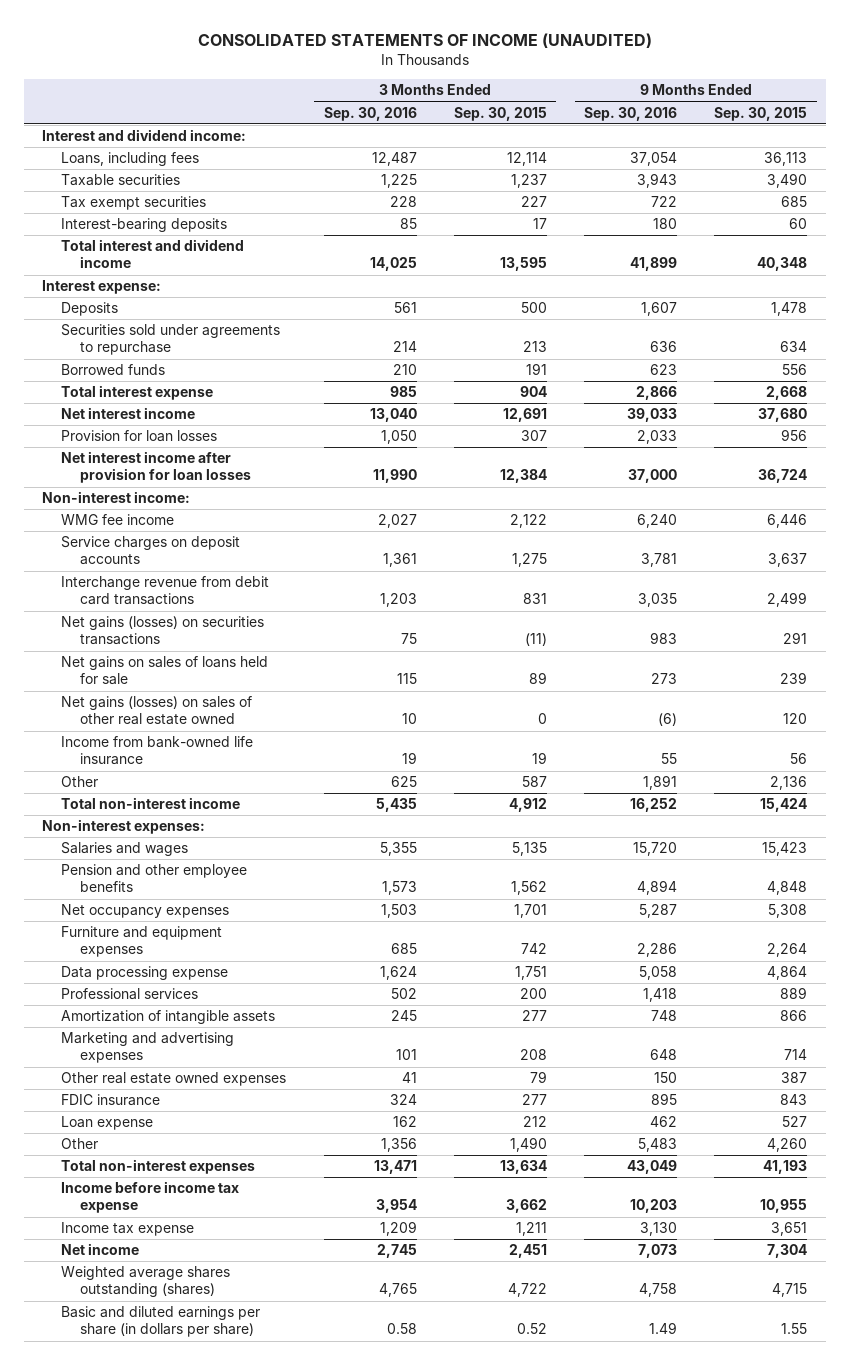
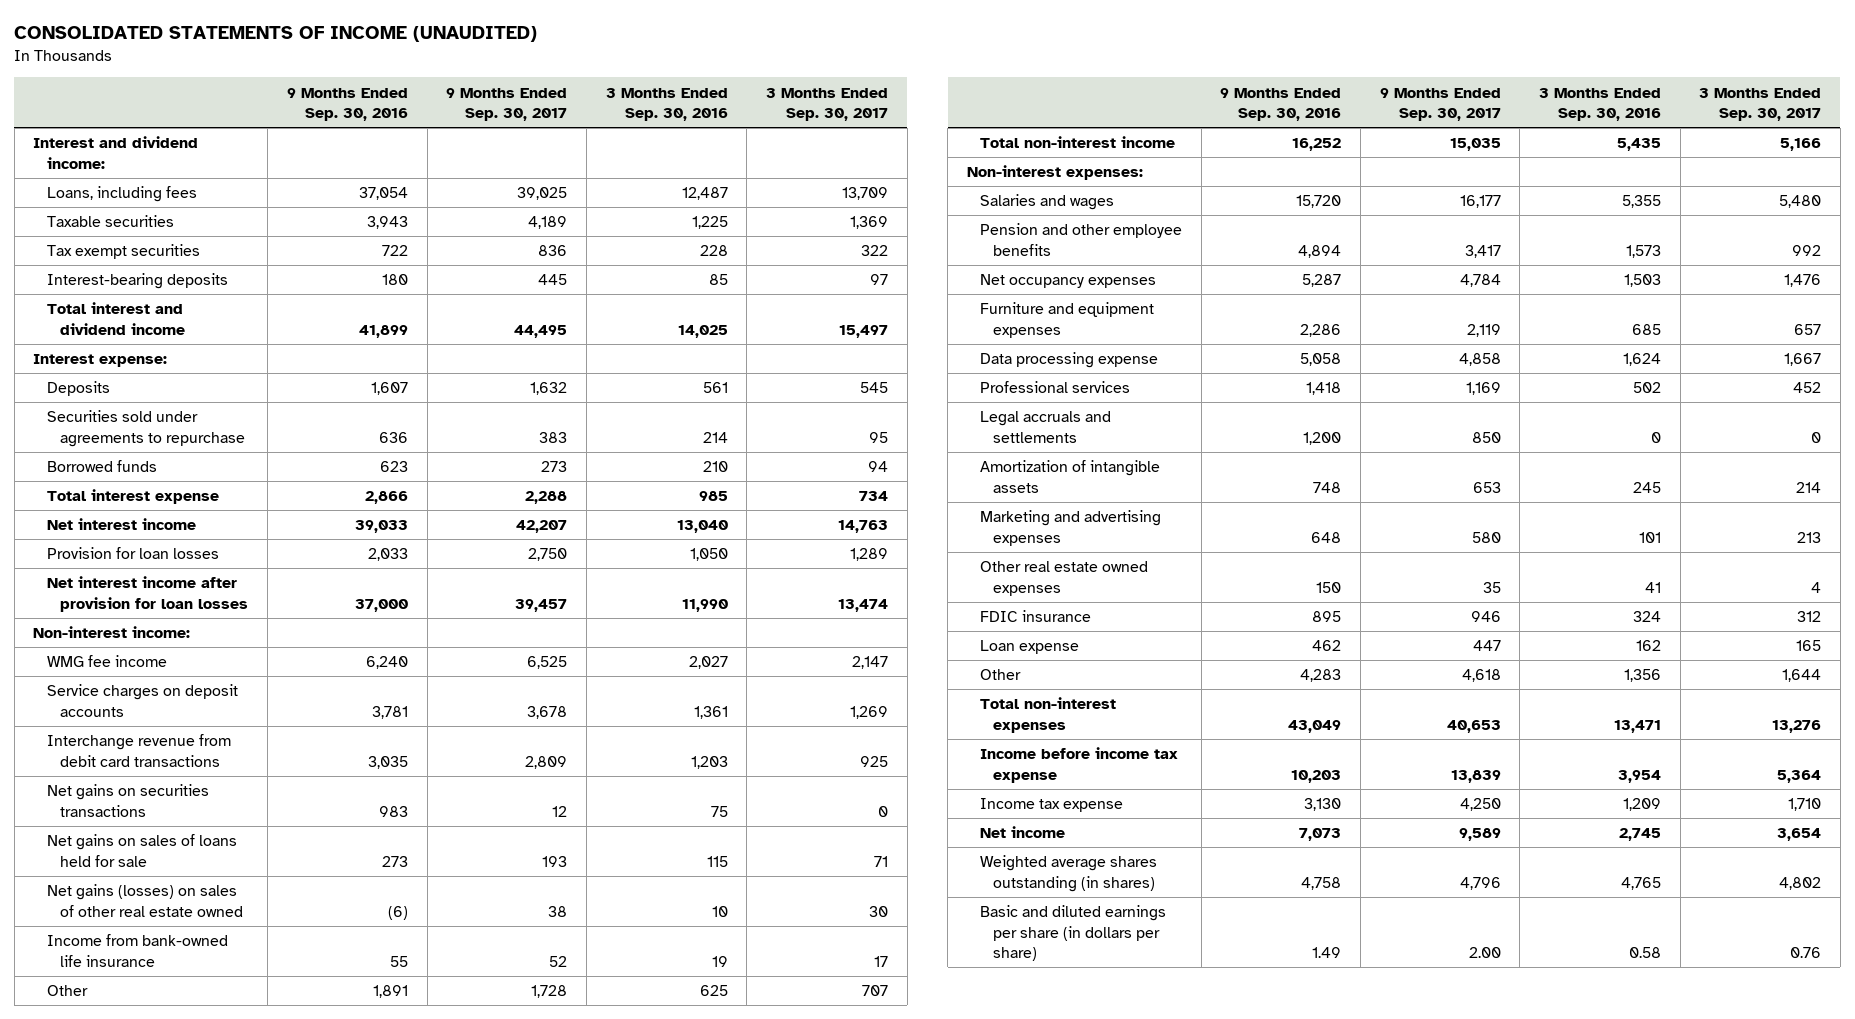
- | 3 Months Ended Sep. 30, 2016 | 3 Months Ended Sep. 30, 2015 | 9 Months Ended Sep. 30, 2016 | 9 Months Ended Sep. 30, 2015
+ | 9 Months Ended Sep. 30, 2016 | 9 Months Ended Sep. 30, 2017 | 3 Months Ended Sep. 30, 2016 | 3 Months Ended Sep. 30, 2017
- Net gains (losses) on securities transactions | 75 | (11) | 983 | 291
+ Net gains on securities transactions | 983 | 12 | 75 | 0
+ Legal accruals and settlements | 1,200 | 850 | 0 | 0
- Other | 1,356 | 1,490 | 5,483 | 4,260
+ Other | 4,283 | 4,618 | 1,356 | 1,644
- Weighted average shares outstanding (shares) | 4,765 | 4,722 | 4,758 | 4,715
+ Weighted average shares outstanding (in shares) | 4,758 | 4,796 | 4,765 | 4,802

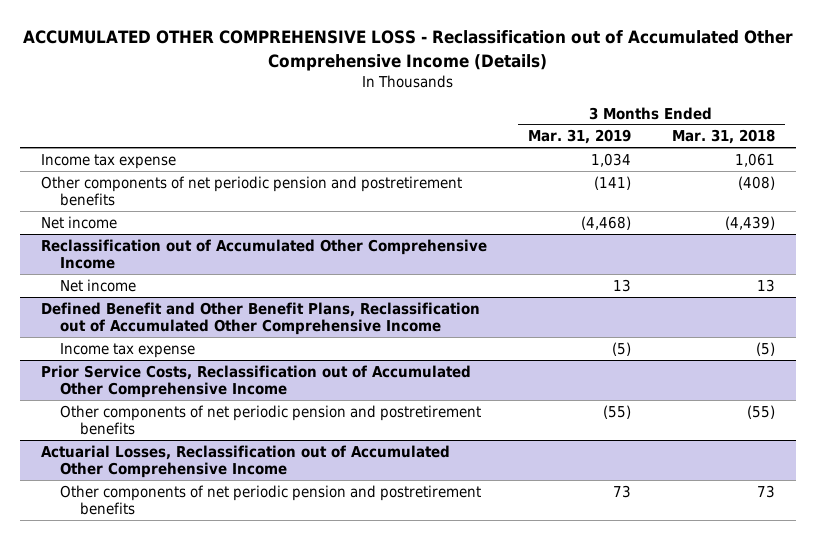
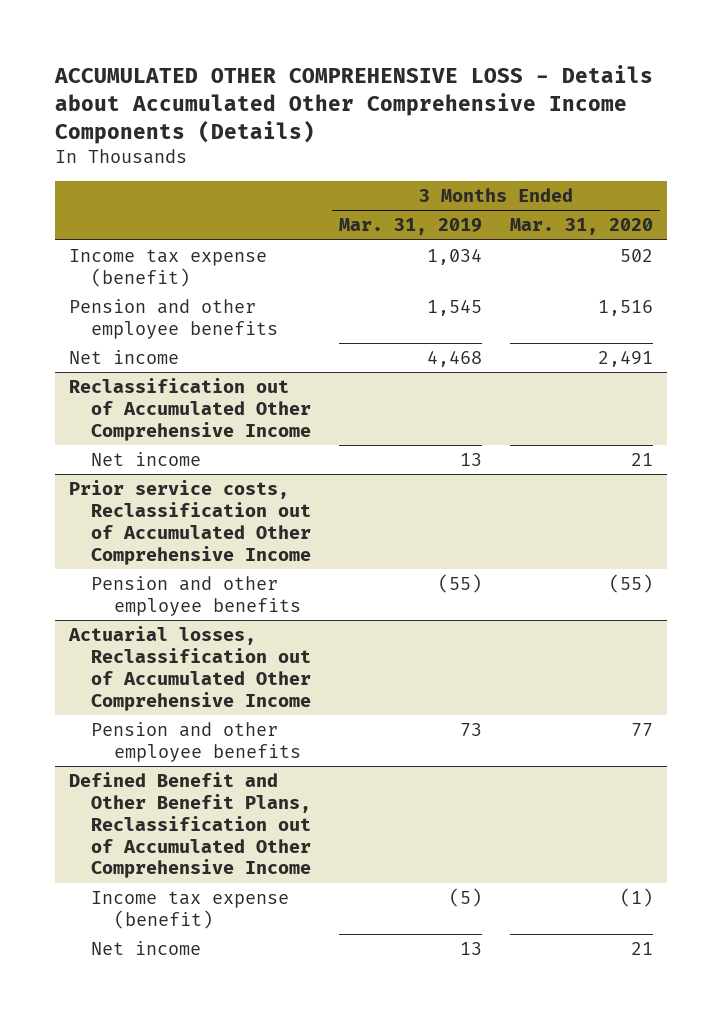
- ACCUMULATED OTHER COMPREHENSIVE LOSS - Reclassification out of Accumulated Other Comprehensive Income (Details)
+ ACCUMULATED OTHER COMPREHENSIVE LOSS - Details about Accumulated Other Comprehensive Income Components (Details)
- | 3 Months Ended Mar. 31, 2019 | 3 Months Ended Mar. 31, 2018
+ | 3 Months Ended Mar. 31, 2019 | 3 Months Ended Mar. 31, 2020
- Income tax expense | 1,034 | 1,061
- Other components of net periodic pension and postretirement benefits | (141) | (408)
- Net income | (4,468) | (4,439)
+ Income tax expense (benefit) | 1,034 | 502
+ Pension and other employee benefits | 1,545 | 1,516
+ Net income | 4,468 | 2,491
+ Prior service costs, Reclassification out of Accumulated Other Comprehensive Income
+ Pension and other employee benefits | (55) | (55)
+ Actuarial losses, Reclassification out of Accumulated Other Comprehensive Income
+ Pension and other employee benefits | 73 | 77
@ Defined Benefit and Other Benefit Plans, Reclassification out of Accumulated Other Comprehensive Income
- Income tax expense | (5) | (5)
- Prior Service Costs, Reclassification out of Accumulated Other Comprehensive Income
- Other components of net periodic pension and postretirement benefits | (55) | (55)
- Actuarial Losses, Reclassification out of Accumulated Other Comprehensive Income
- Other components of net periodic pension and postretirement benefits | 73 | 73
@ Defined Benefit and Other Benefit Plans, Reclassification out of Accumulated Other Comprehensive Income
+ Income tax expense (benefit) | (5) | (1)
+ Net income | 13 | 21

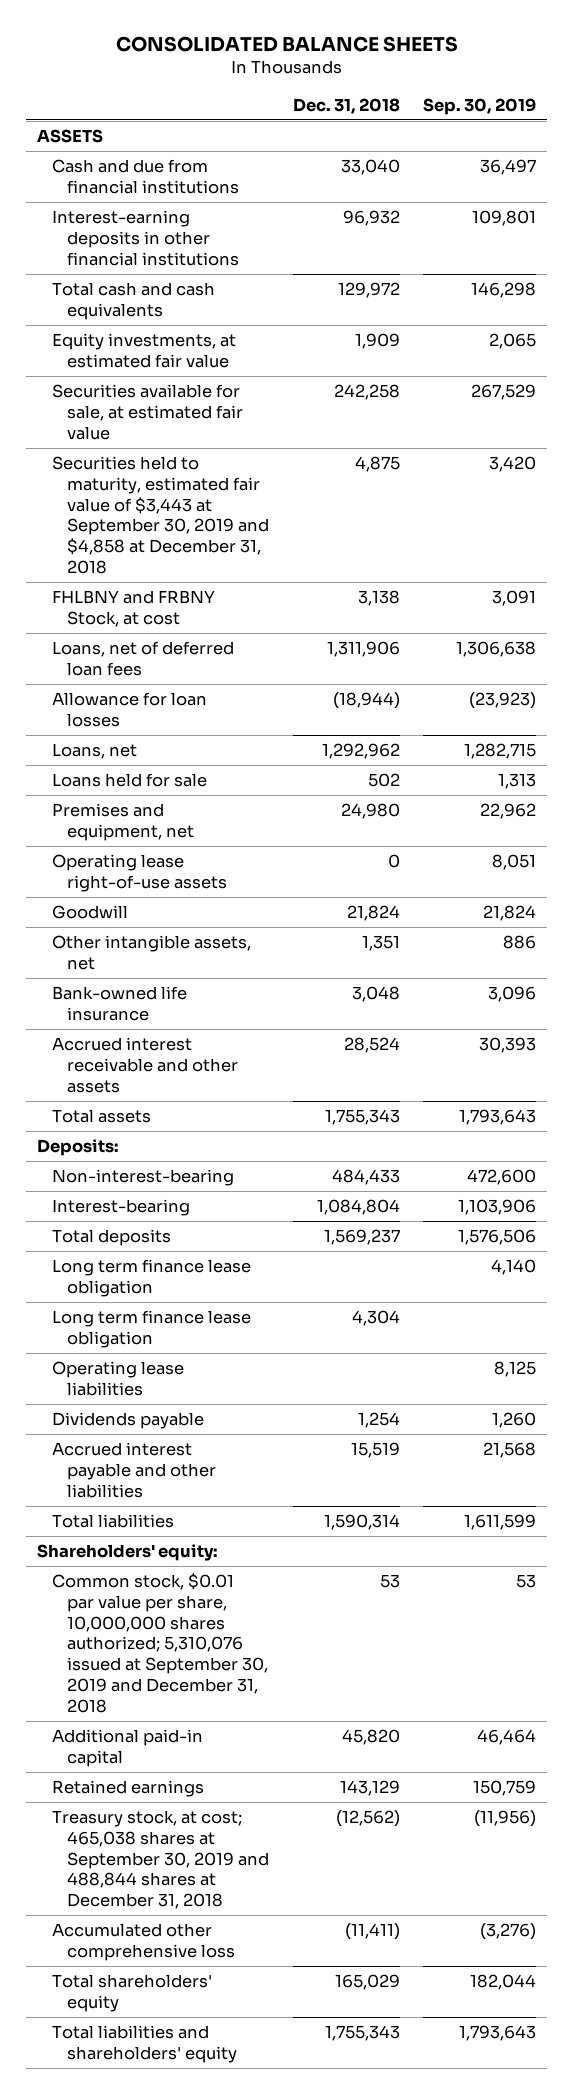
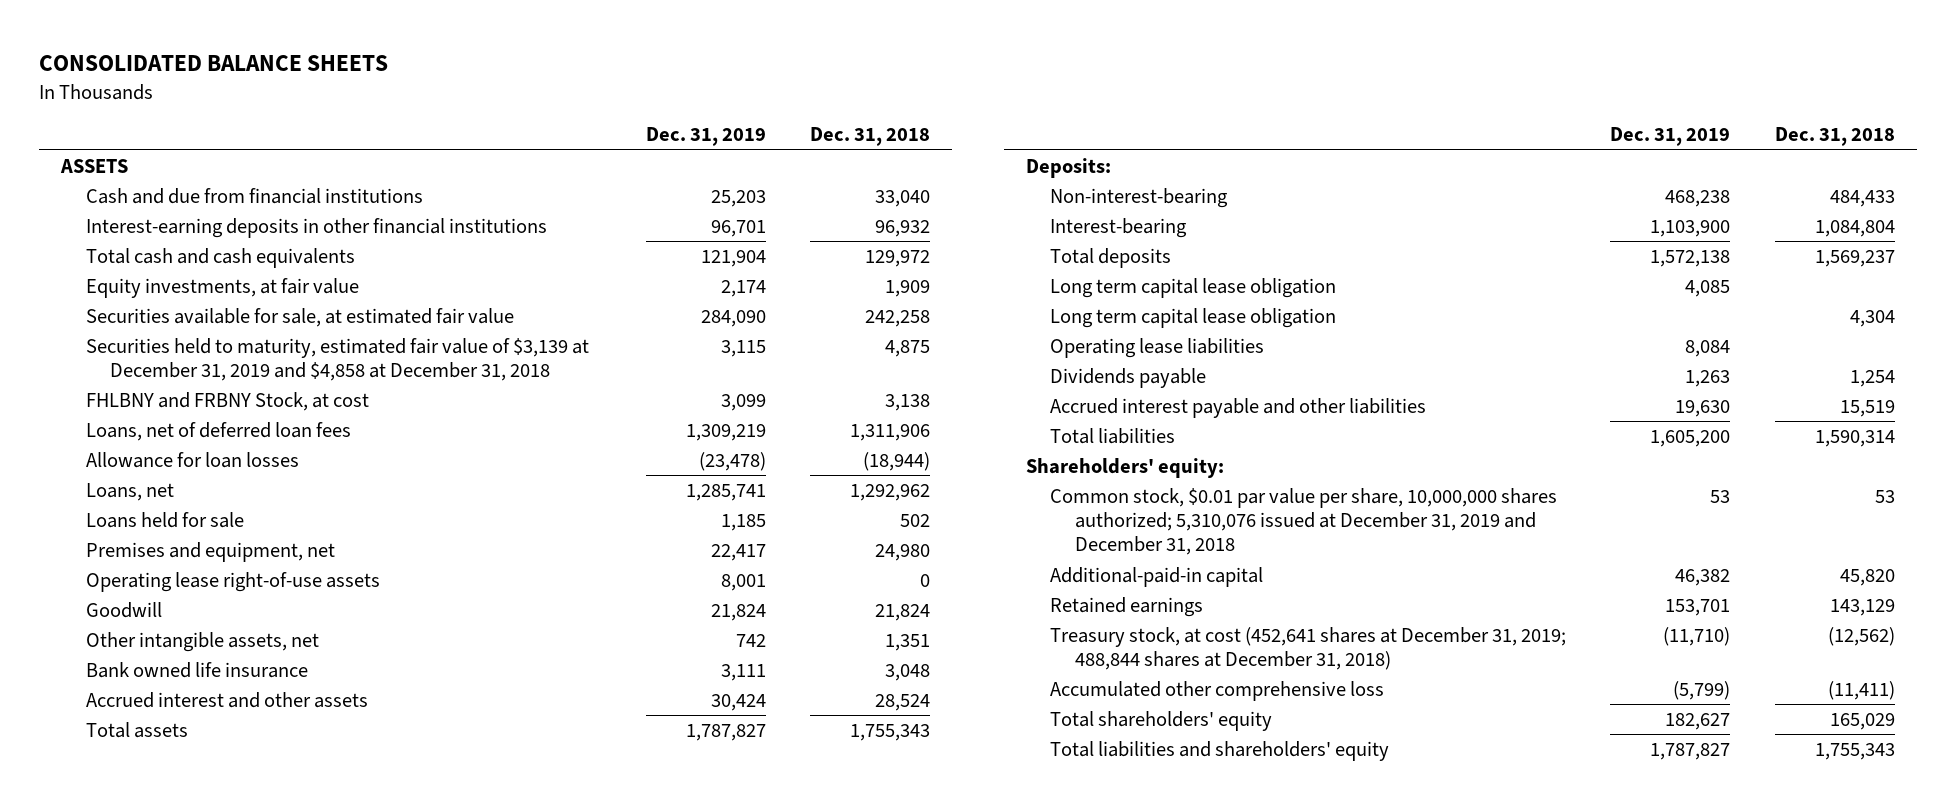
- | Dec. 31, 2018 | Sep. 30, 2019
+ | Dec. 31, 2019 | Dec. 31, 2018
- Equity investments, at estimated fair value | 1,909 | 2,065
+ Equity investments, at fair value | 2,174 | 1,909
- Securities held to maturity, estimated fair value of $3,443 at September 30, 2019 and $4,858 at December 31, 2018 | 4,875 | 3,420
+ Securities held to maturity, estimated fair value of $3,139 at December 31, 2019 and $4,858 at December 31, 2018 | 3,115 | 4,875
- Bank-owned life insurance | 3,048 | 3,096
- Accrued interest receivable and other assets | 28,524 | 30,393
+ Bank owned life insurance | 3,111 | 3,048
+ Accrued interest and other assets | 30,424 | 28,524
- Long term finance lease obligation | | 4,140
- Long term finance lease obligation | 4,304 |
+ Long term capital lease obligation | 4,085 |
+ Long term capital lease obligation | | 4,304
- Common stock, $0.01 par value per share, 10,000,000 shares authorized; 5,310,076 issued at September 30, 2019 and December 31, 2018 | 53 | 53
- Additional paid-in capital | 45,820 | 46,464
+ Common stock, $0.01 par value per share, 10,000,000 shares authorized; 5,310,076 issued at December 31, 2019 and December 31, 2018 | 53 | 53
+ Additional-paid-in capital | 46,382 | 45,820
- Treasury stock, at cost; 465,038 shares at September 30, 2019 and 488,844 shares at December 31, 2018 | (12,562) | (11,956)
+ Treasury stock, at cost (452,641 shares at December 31, 2019; 488,844 shares at December 31, 2018) | (11,710) | (12,562)

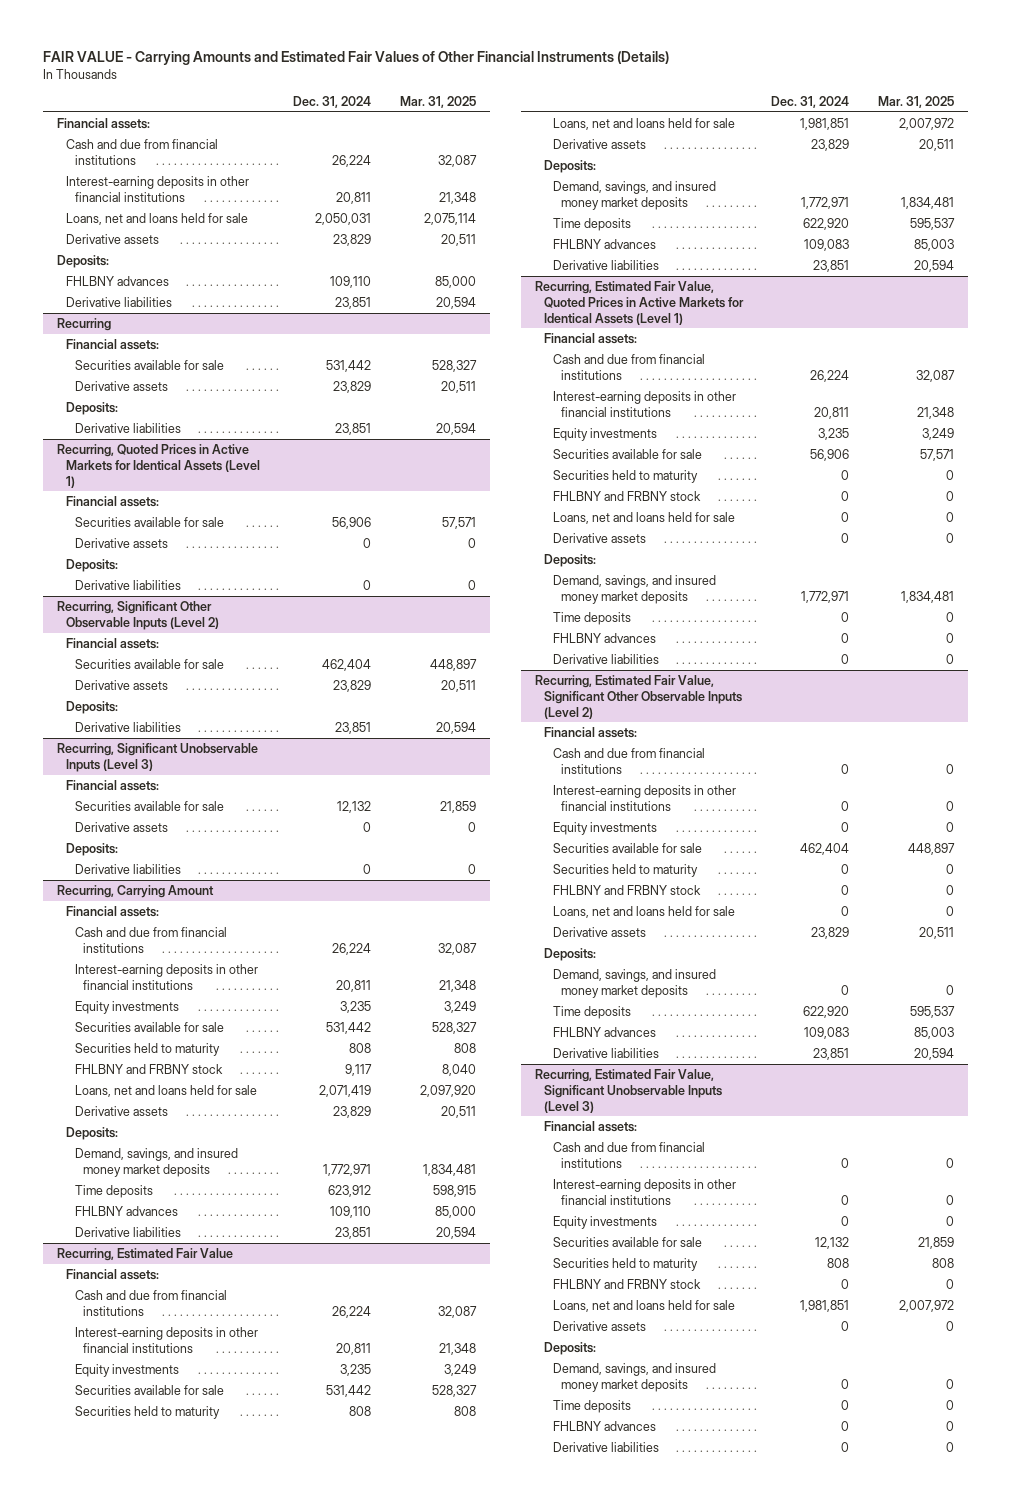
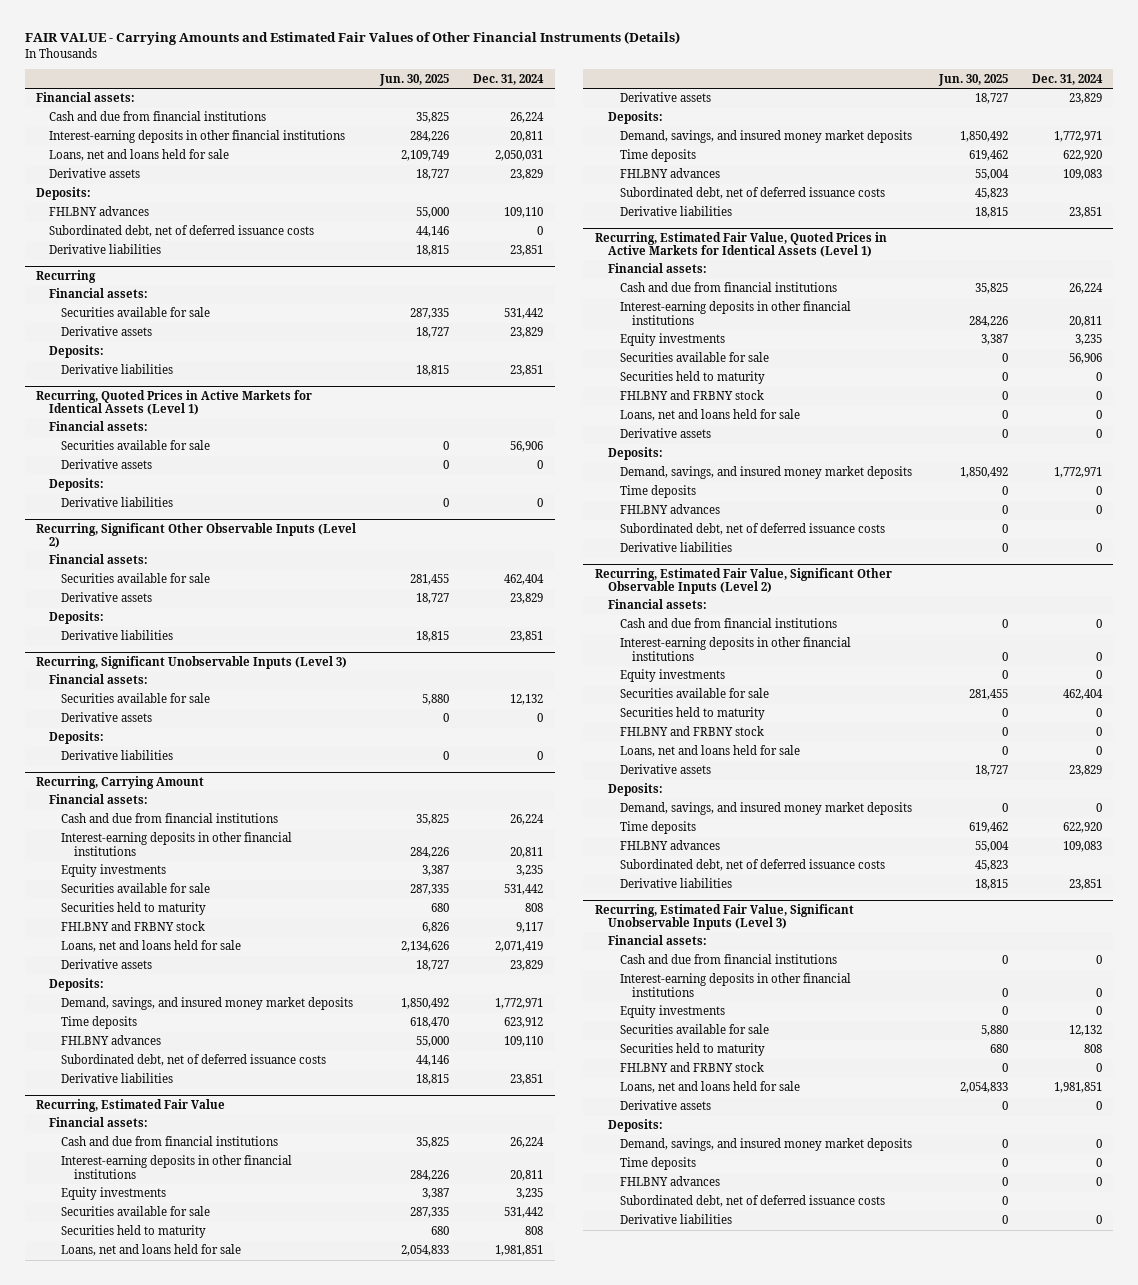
- | Dec. 31, 2024 | Mar. 31, 2025
+ | Jun. 30, 2025 | Dec. 31, 2024
+ Subordinated debt, net of deferred issuance costs | 44,146 | 0
@ Recurring, Carrying Amount
+ Subordinated debt, net of deferred issuance costs | 44,146 |
@ Recurring, Estimated Fair Value
+ Subordinated debt, net of deferred issuance costs | 45,823 |
@ Recurring, Estimated Fair Value, Quoted Prices in Active Markets for Identical Assets (Level 1)
+ Subordinated debt, net of deferred issuance costs | 0 |
@ Recurring, Estimated Fair Value, Significant Other Observable Inputs (Level 2)
+ Subordinated debt, net of deferred issuance costs | 45,823 |
@ Recurring, Estimated Fair Value, Significant Unobservable Inputs (Level 3)
+ Subordinated debt, net of deferred issuance costs | 0 |

